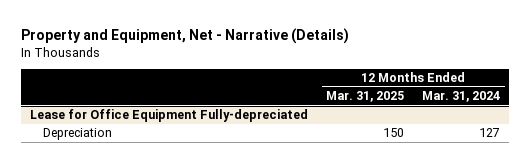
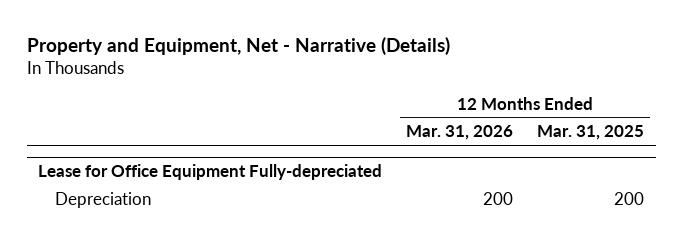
- | 12 Months Ended Mar. 31, 2025 | 12 Months Ended Mar. 31, 2024
+ | 12 Months Ended Mar. 31, 2026 | 12 Months Ended Mar. 31, 2025
@ Lease for Office Equipment Fully-depreciated
- Depreciation | 150 | 127
+ Depreciation | 200 | 200

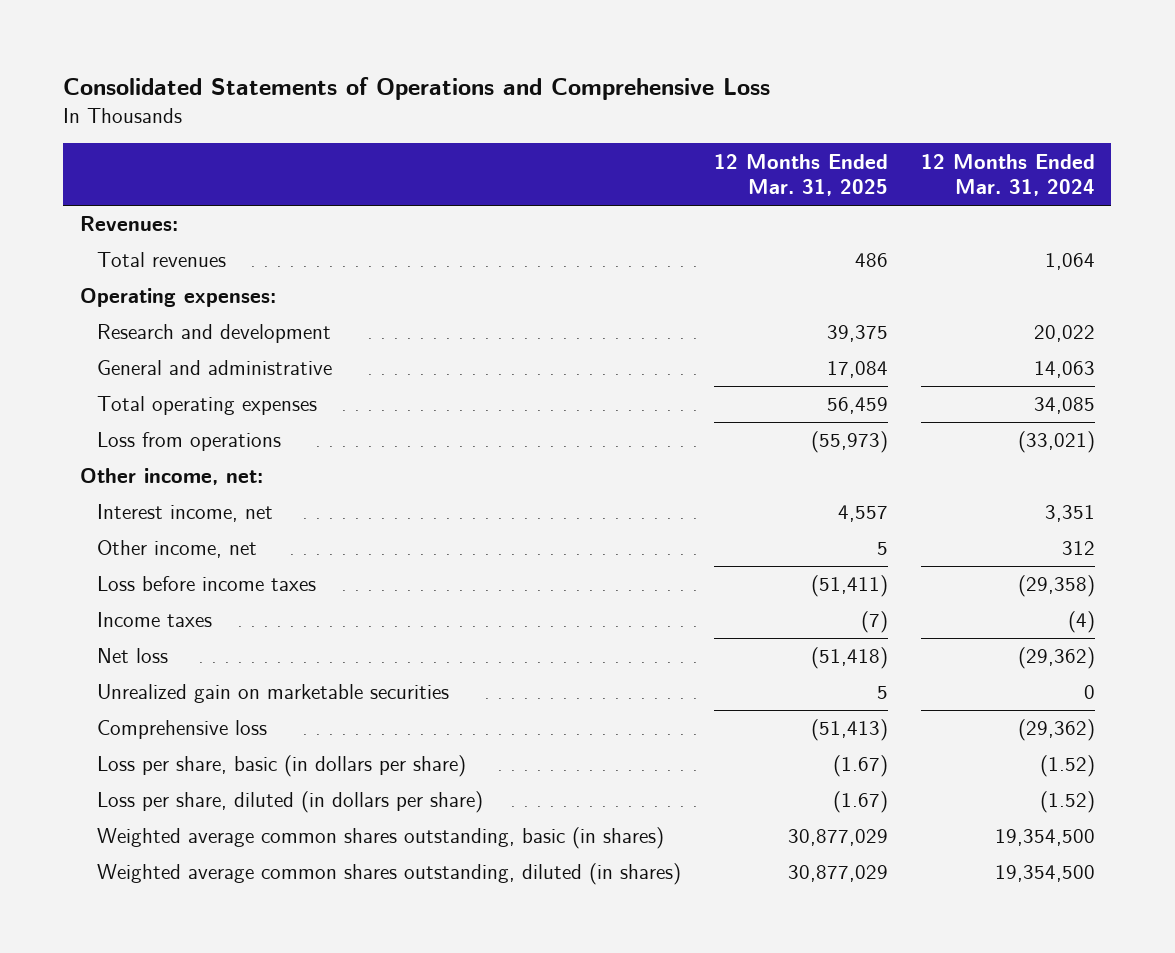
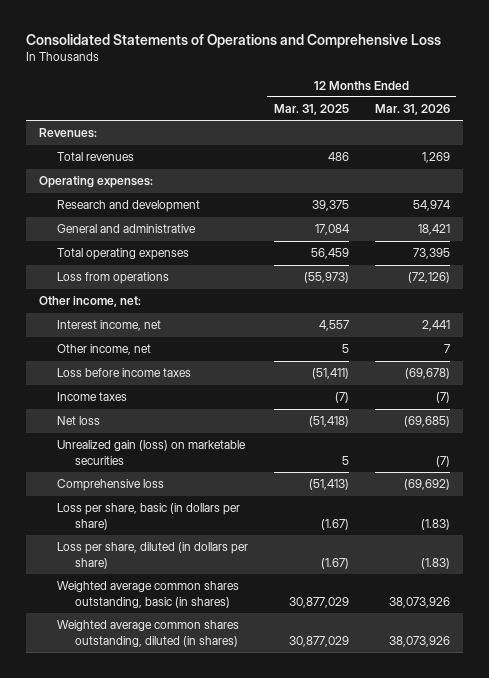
- | 12 Months Ended Mar. 31, 2025 | 12 Months Ended Mar. 31, 2024
+ | 12 Months Ended Mar. 31, 2025 | 12 Months Ended Mar. 31, 2026
- Unrealized gain on marketable securities | 5 | 0
+ Unrealized gain (loss) on marketable securities | 5 | (7)

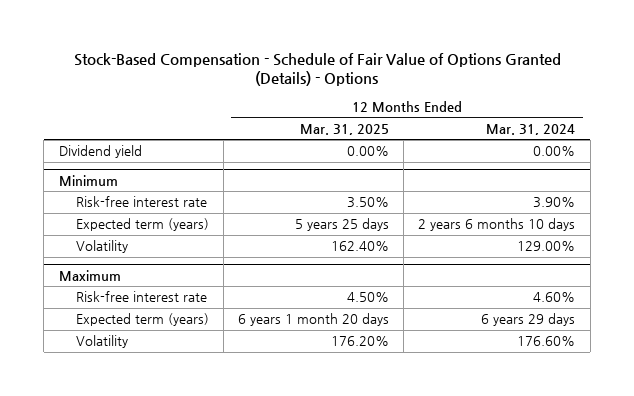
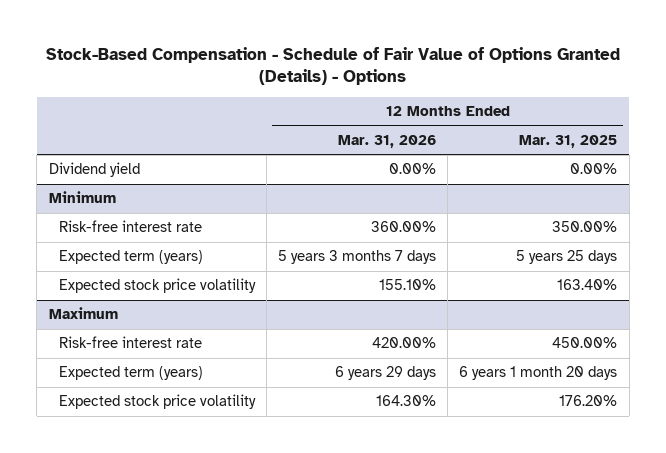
- | 12 Months Ended Mar. 31, 2025 | 12 Months Ended Mar. 31, 2024
+ | 12 Months Ended Mar. 31, 2026 | 12 Months Ended Mar. 31, 2025
@ Minimum
- Risk-free interest rate | 3.50% | 3.90%
+ Risk-free interest rate | 360.00% | 350.00%
- Volatility | 162.40% | 129.00%
+ Expected stock price volatility | 155.10% | 163.40%
@ Maximum
- Risk-free interest rate | 4.50% | 4.60%
+ Risk-free interest rate | 420.00% | 450.00%
- Volatility | 176.20% | 176.60%
+ Expected stock price volatility | 164.30% | 176.20%

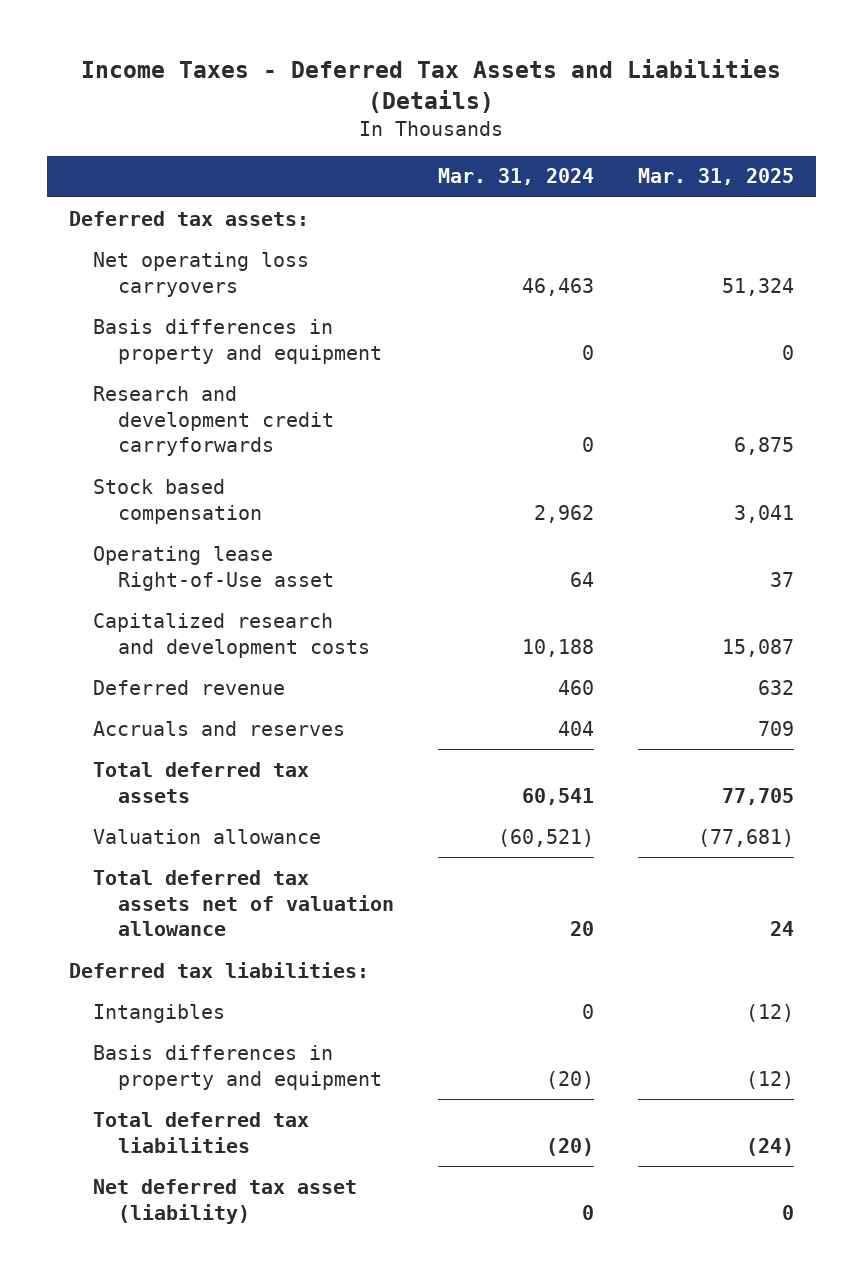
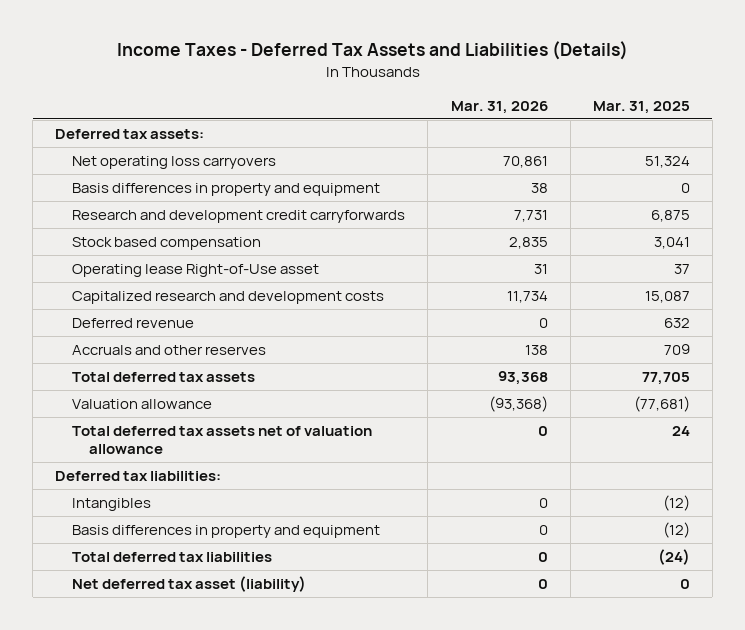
- | Mar. 31, 2024 | Mar. 31, 2025
+ | Mar. 31, 2026 | Mar. 31, 2025
- Accruals and reserves | 404 | 709
+ Accruals and other reserves | 138 | 709

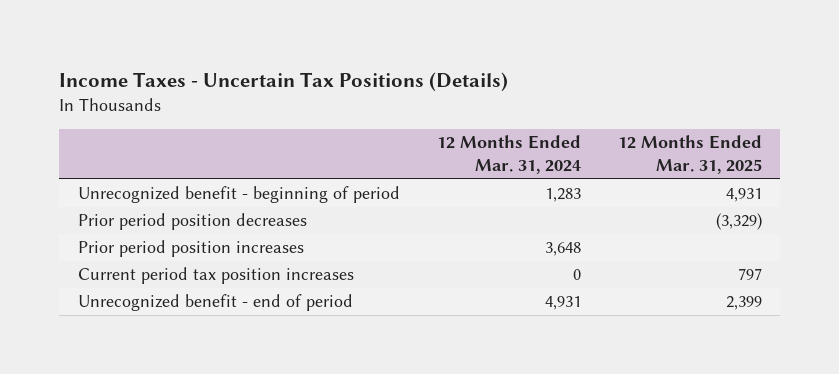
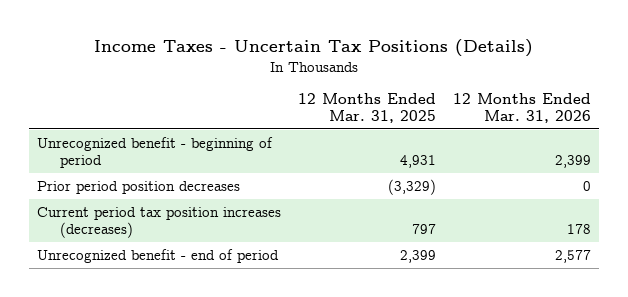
- | 12 Months Ended Mar. 31, 2024 | 12 Months Ended Mar. 31, 2025
+ | 12 Months Ended Mar. 31, 2025 | 12 Months Ended Mar. 31, 2026
- Prior period position increases | 3,648 |
- Current period tax position increases | 0 | 797
+ Current period tax position increases (decreases) | 797 | 178

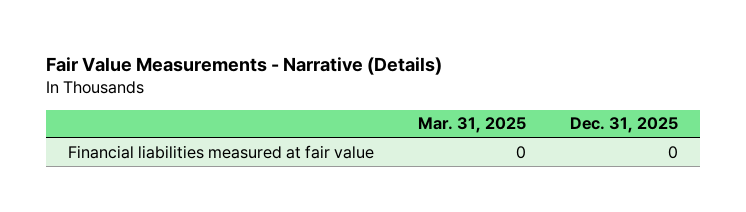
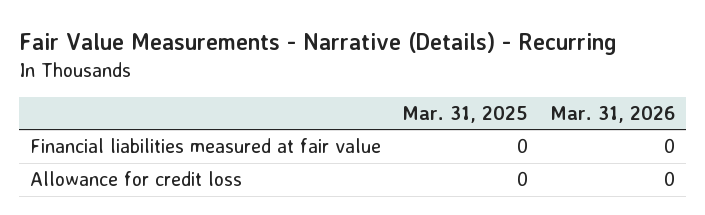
- Fair Value Measurements - Narrative (Details)
+ Fair Value Measurements - Narrative (Details) - Recurring
- | Mar. 31, 2025 | Dec. 31, 2025
+ | Mar. 31, 2025 | Mar. 31, 2026
+ Allowance for credit loss | 0 | 0

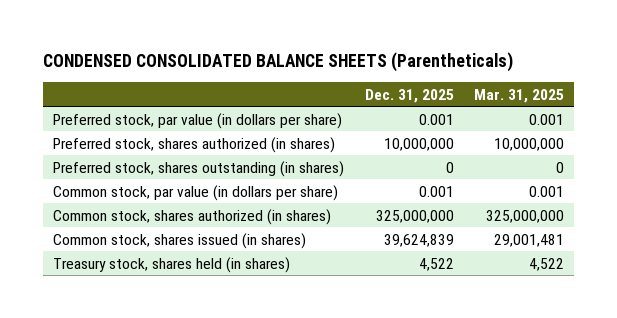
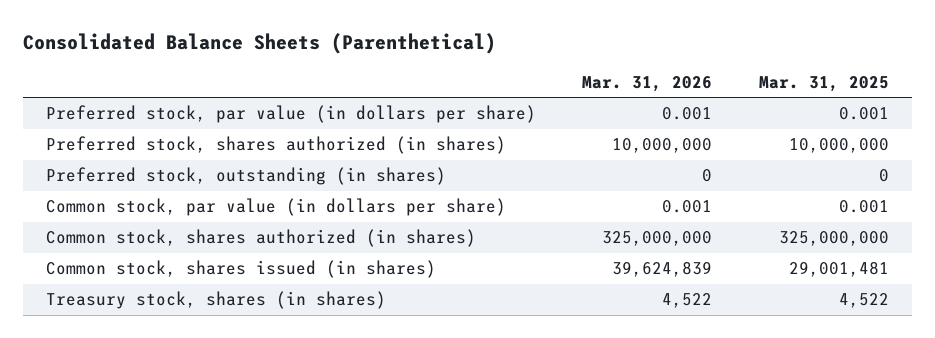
- CONDENSED CONSOLIDATED BALANCE SHEETS (Parentheticals)
+ Consolidated Balance Sheets (Parenthetical)
- | Dec. 31, 2025 | Mar. 31, 2025
+ | Mar. 31, 2026 | Mar. 31, 2025
- Preferred stock, shares outstanding (in shares) | 0 | 0
+ Preferred stock, outstanding (in shares) | 0 | 0
- Treasury stock, shares held (in shares) | 4,522 | 4,522
+ Treasury stock, shares (in shares) | 4,522 | 4,522

